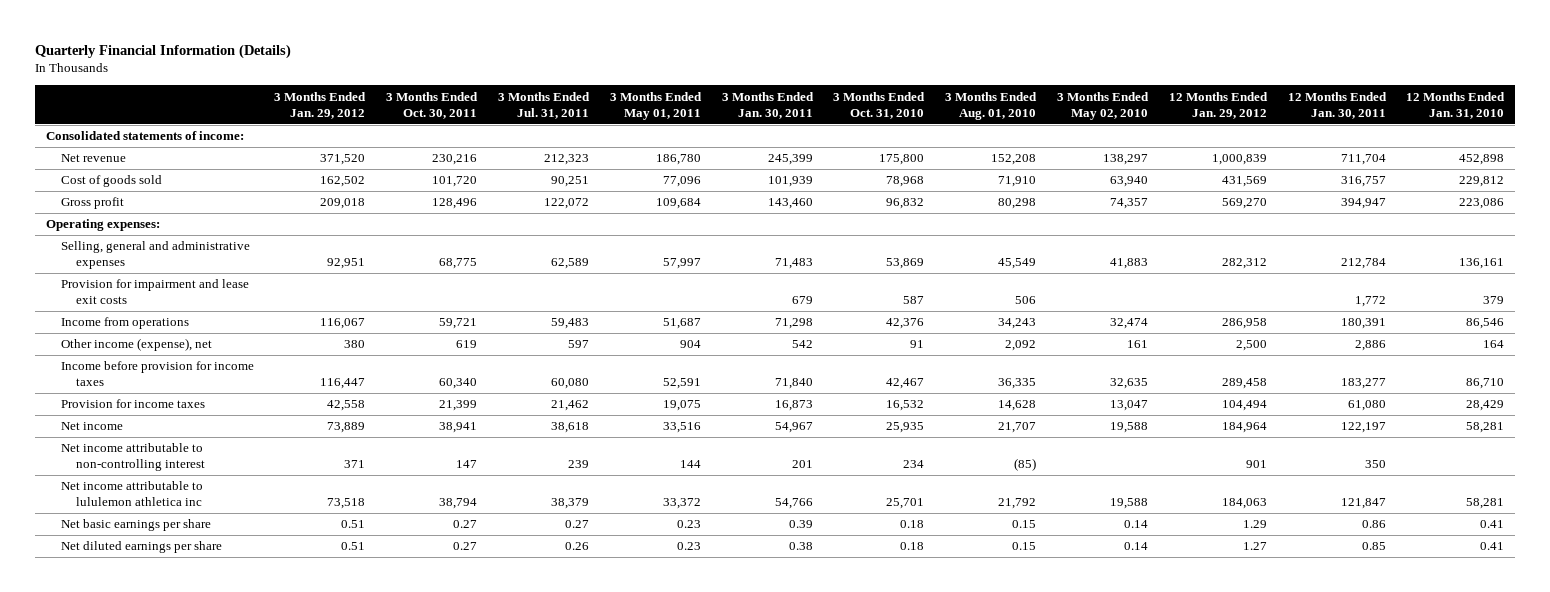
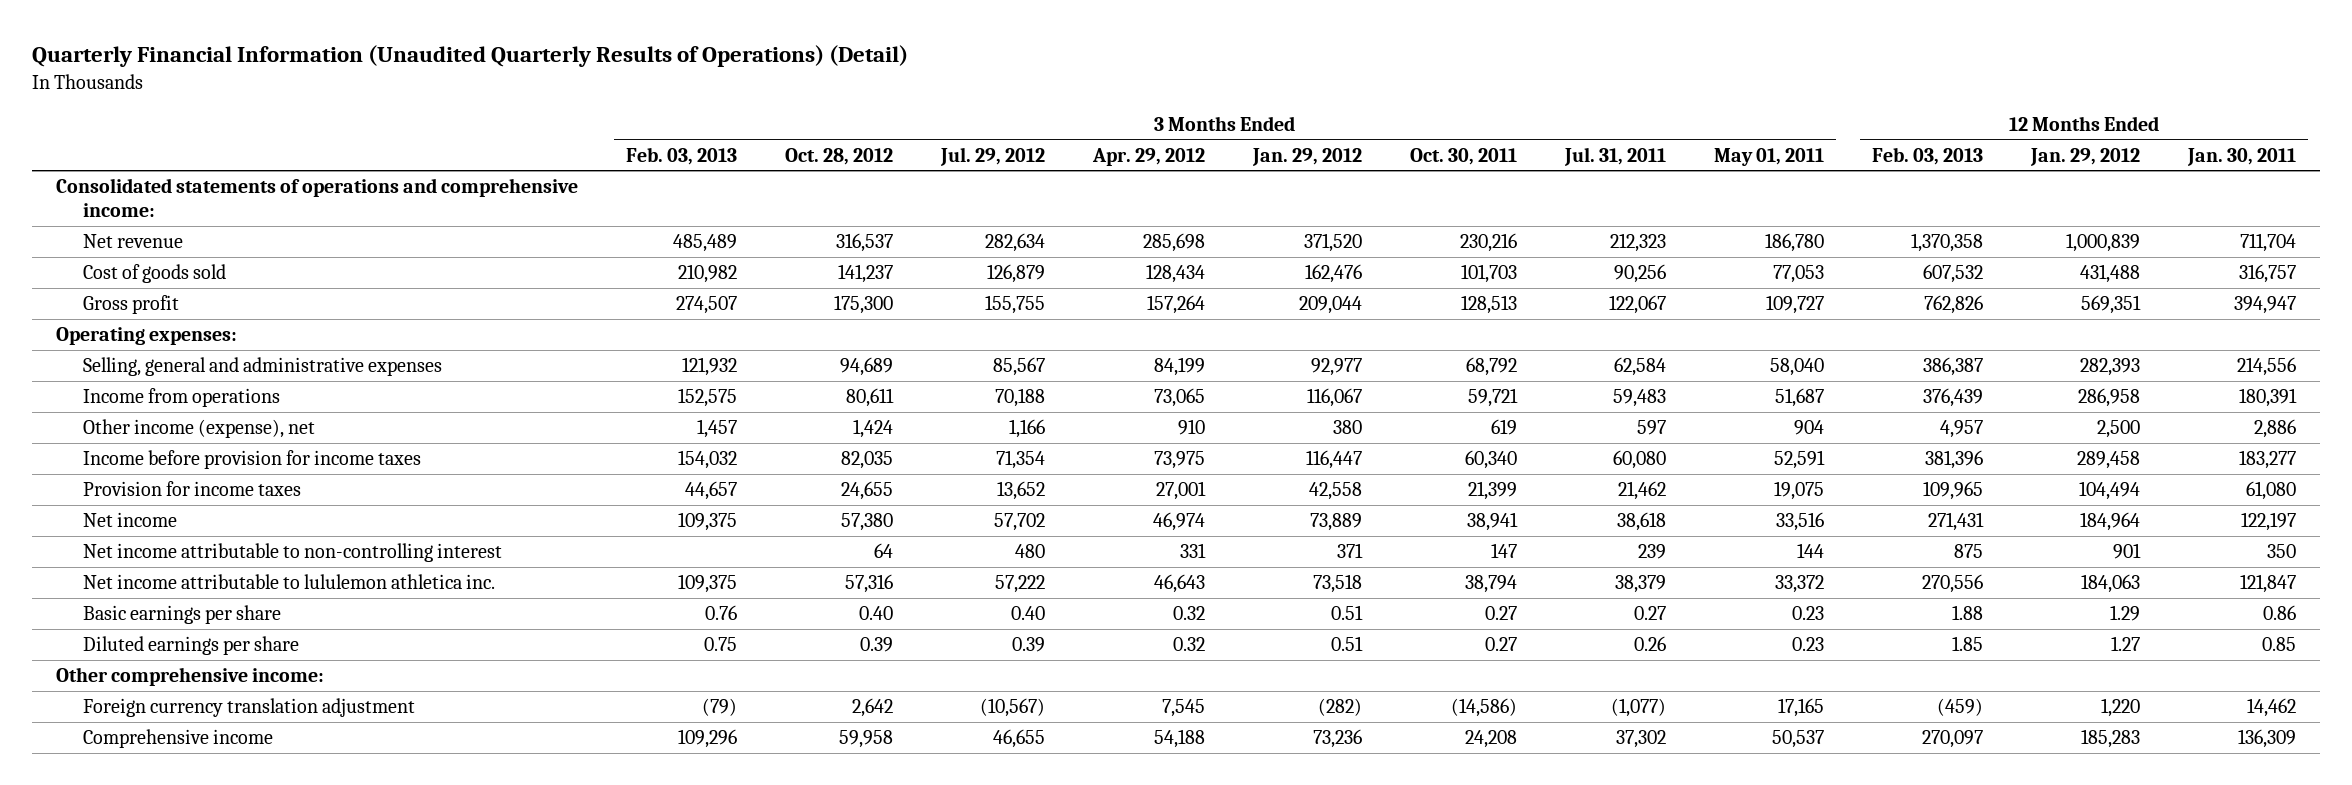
- Quarterly Financial Information (Details)
+ Quarterly Financial Information (Unaudited Quarterly Results of Operations) (Detail)
- | 3 Months Ended Jan. 29, 2012 | 3 Months Ended Oct. 30, 2011 | 3 Months Ended Jul. 31, 2011 | 3 Months Ended May 01, 2011 | 3 Months Ended Jan. 30, 2011 | 3 Months Ended Oct. 31, 2010 | 3 Months Ended Aug. 01, 2010 | 3 Months Ended May 02, 2010 | 12 Months Ended Jan. 29, 2012 | 12 Months Ended Jan. 30, 2011 | 12 Months Ended Jan. 31, 2010
+ | 3 Months Ended Feb. 03, 2013 | 3 Months Ended Oct. 28, 2012 | 3 Months Ended Jul. 29, 2012 | 3 Months Ended Apr. 29, 2012 | 3 Months Ended Jan. 29, 2012 | 3 Months Ended Oct. 30, 2011 | 3 Months Ended Jul. 31, 2011 | 3 Months Ended May 01, 2011 | 12 Months Ended Feb. 03, 2013 | 12 Months Ended Jan. 29, 2012 | 12 Months Ended Jan. 30, 2011
- Consolidated statements of income:
+ Consolidated statements of operations and comprehensive income:
- Cost of goods sold | 162,502 | 101,720 | 90,251 | 77,096 | 101,939 | 78,968 | 71,910 | 63,940 | 431,569 | 316,757 | 229,812
- Gross profit | 209,018 | 128,496 | 122,072 | 109,684 | 143,460 | 96,832 | 80,298 | 74,357 | 569,270 | 394,947 | 223,086
+ Cost of goods sold | 210,982 | 141,237 | 126,879 | 128,434 | 162,476 | 101,703 | 90,256 | 77,053 | 607,532 | 431,488 | 316,757
+ Gross profit | 274,507 | 175,300 | 155,755 | 157,264 | 209,044 | 128,513 | 122,067 | 109,727 | 762,826 | 569,351 | 394,947
- Selling, general and administrative expenses | 92,951 | 68,775 | 62,589 | 57,997 | 71,483 | 53,869 | 45,549 | 41,883 | 282,312 | 212,784 | 136,161
- Provision for impairment and lease exit costs | | | | | 679 | 587 | 506 | | | 1,772 | 379
+ Selling, general and administrative expenses | 121,932 | 94,689 | 85,567 | 84,199 | 92,977 | 68,792 | 62,584 | 58,040 | 386,387 | 282,393 | 214,556
- Net income attributable to lululemon athletica inc | 73,518 | 38,794 | 38,379 | 33,372 | 54,766 | 25,701 | 21,792 | 19,588 | 184,063 | 121,847 | 58,281
- Net basic earnings per share | 0.51 | 0.27 | 0.27 | 0.23 | 0.39 | 0.18 | 0.15 | 0.14 | 1.29 | 0.86 | 0.41
- Net diluted earnings per share | 0.51 | 0.27 | 0.26 | 0.23 | 0.38 | 0.18 | 0.15 | 0.14 | 1.27 | 0.85 | 0.41
+ Net income attributable to lululemon athletica inc. | 109,375 | 57,316 | 57,222 | 46,643 | 73,518 | 38,794 | 38,379 | 33,372 | 270,556 | 184,063 | 121,847
+ Basic earnings per share | 0.76 | 0.40 | 0.40 | 0.32 | 0.51 | 0.27 | 0.27 | 0.23 | 1.88 | 1.29 | 0.86
+ Diluted earnings per share | 0.75 | 0.39 | 0.39 | 0.32 | 0.51 | 0.27 | 0.26 | 0.23 | 1.85 | 1.27 | 0.85
+ Other comprehensive income:
+ Foreign currency translation adjustment | (79) | 2,642 | (10,567) | 7,545 | (282) | (14,586) | (1,077) | 17,165 | (459) | 1,220 | 14,462
+ Comprehensive income | 109,296 | 59,958 | 46,655 | 54,188 | 73,236 | 24,208 | 37,302 | 50,537 | 270,097 | 185,283 | 136,309

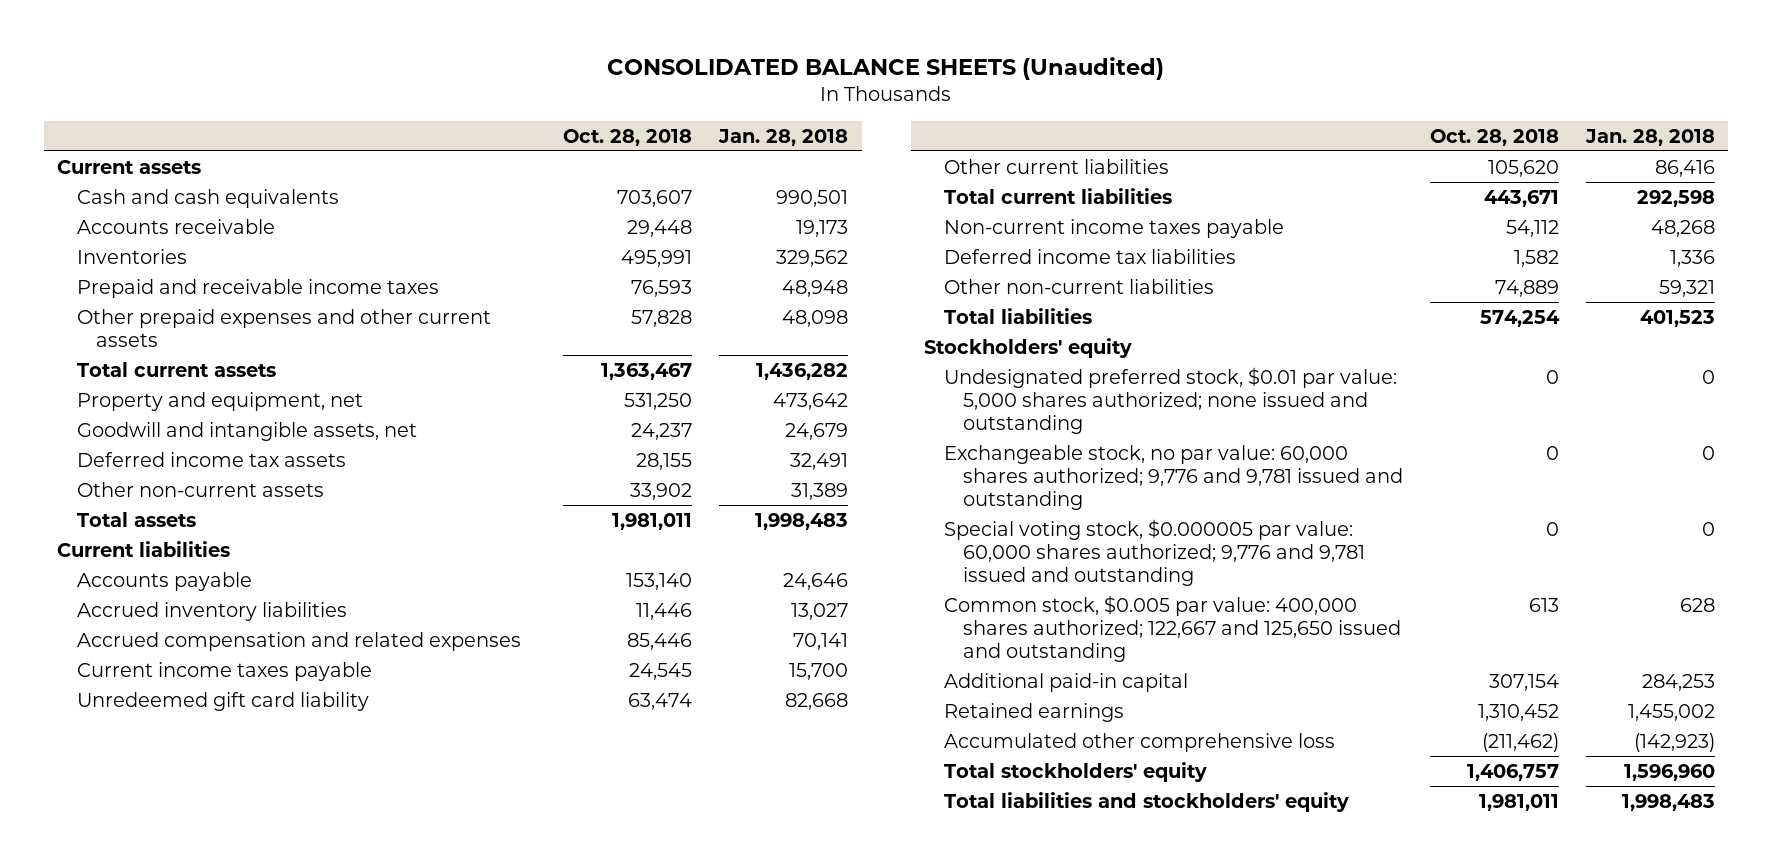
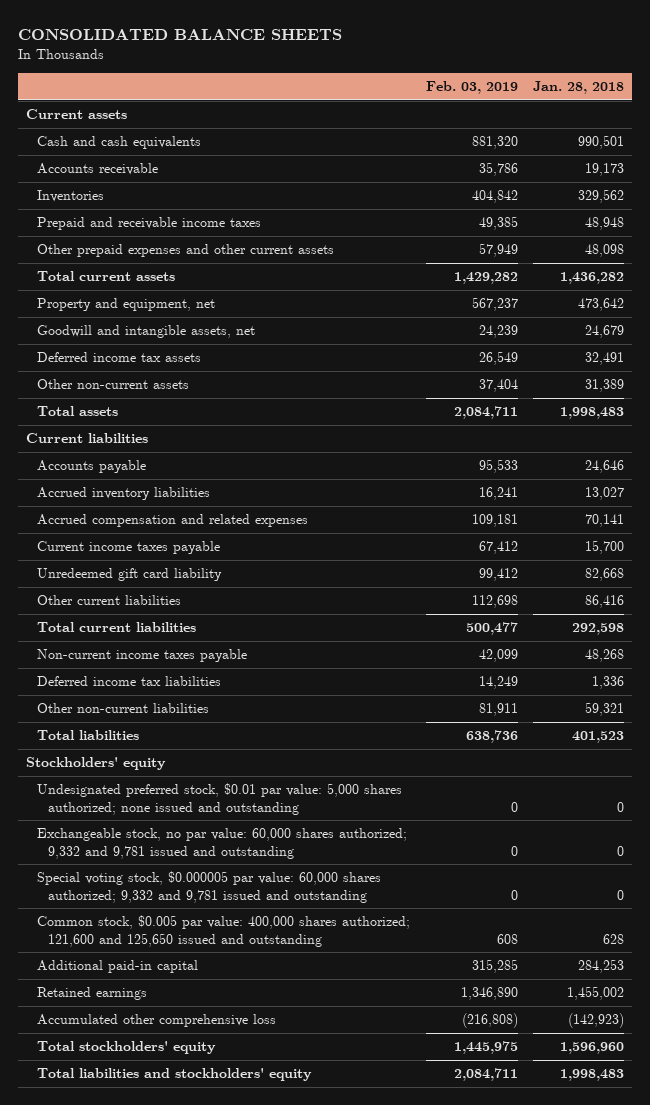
- CONSOLIDATED BALANCE SHEETS (Unaudited)
+ CONSOLIDATED BALANCE SHEETS
- | Oct. 28, 2018 | Jan. 28, 2018
+ | Feb. 03, 2019 | Jan. 28, 2018
- Exchangeable stock, no par value: 60,000 shares authorized; 9,776 and 9,781 issued and outstanding | 0 | 0
- Special voting stock, $0.000005 par value: 60,000 shares authorized; 9,776 and 9,781 issued and outstanding | 0 | 0
- Common stock, $0.005 par value: 400,000 shares authorized; 122,667 and 125,650 issued and outstanding | 613 | 628
+ Exchangeable stock, no par value: 60,000 shares authorized; 9,332 and 9,781 issued and outstanding | 0 | 0
+ Special voting stock, $0.000005 par value: 60,000 shares authorized; 9,332 and 9,781 issued and outstanding | 0 | 0
+ Common stock, $0.005 par value: 400,000 shares authorized; 121,600 and 125,650 issued and outstanding | 608 | 628

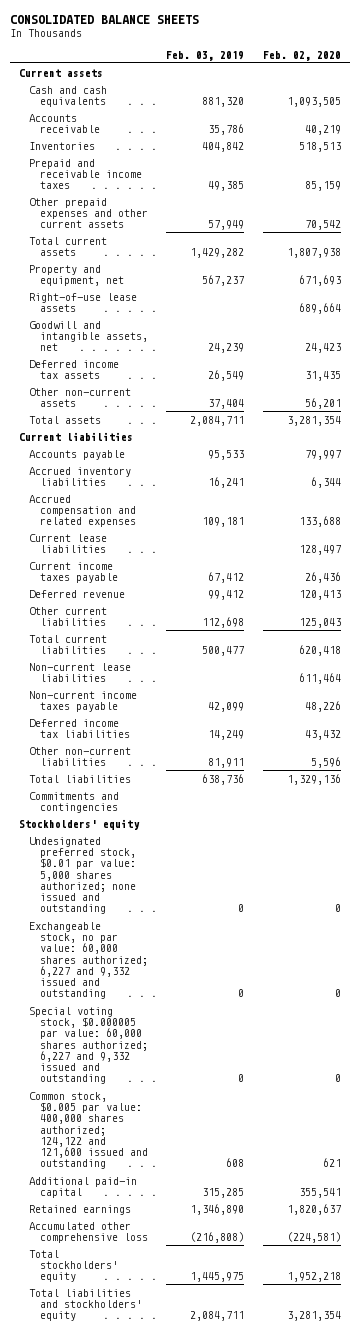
- | Feb. 03, 2019 | Jan. 28, 2018
+ | Feb. 03, 2019 | Feb. 02, 2020
+ Right-of-use lease assets | | 689,664
+ Current lease liabilities | | 128,497
- Unredeemed gift card liability | 99,412 | 82,668
+ Deferred revenue | 99,412 | 120,413
+ Non-current lease liabilities | | 611,464
+ Commitments and contingencies
- Exchangeable stock, no par value: 60,000 shares authorized; 9,332 and 9,781 issued and outstanding | 0 | 0
- Special voting stock, $0.000005 par value: 60,000 shares authorized; 9,332 and 9,781 issued and outstanding | 0 | 0
- Common stock, $0.005 par value: 400,000 shares authorized; 121,600 and 125,650 issued and outstanding | 608 | 628
+ Exchangeable stock, no par value: 60,000 shares authorized; 6,227 and 9,332 issued and outstanding | 0 | 0
+ Special voting stock, $0.000005 par value: 60,000 shares authorized; 6,227 and 9,332 issued and outstanding | 0 | 0
+ Common stock, $0.005 par value: 400,000 shares authorized; 124,122 and 121,600 issued and outstanding | 608 | 621

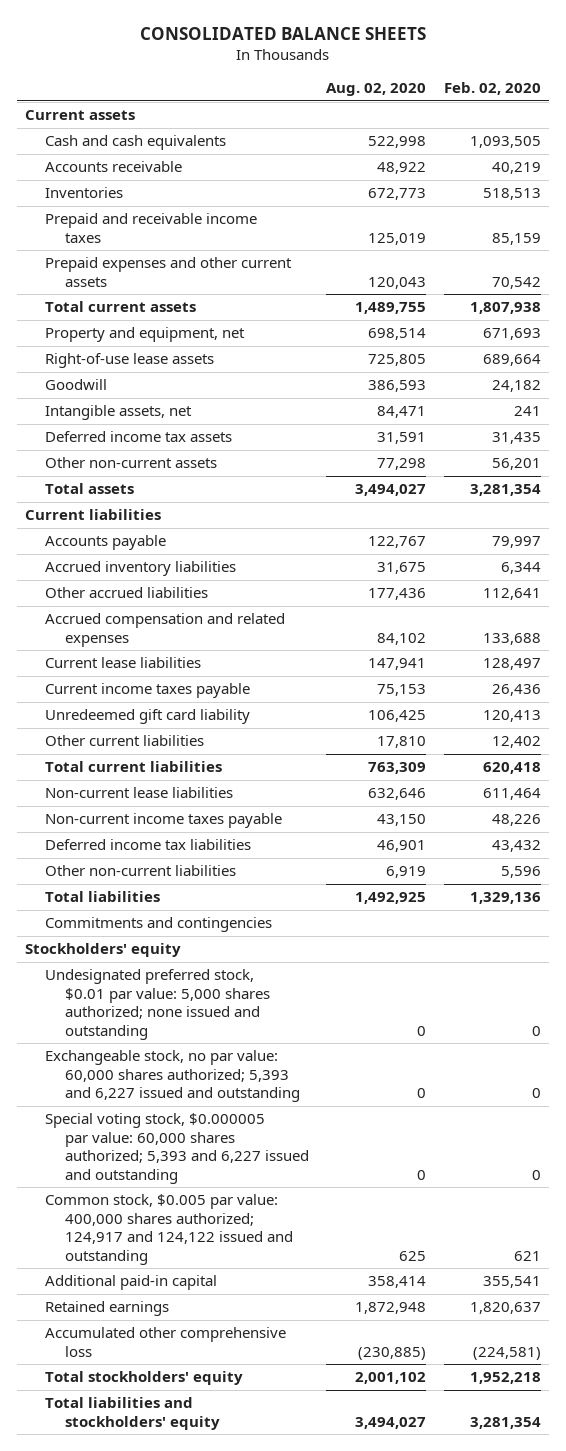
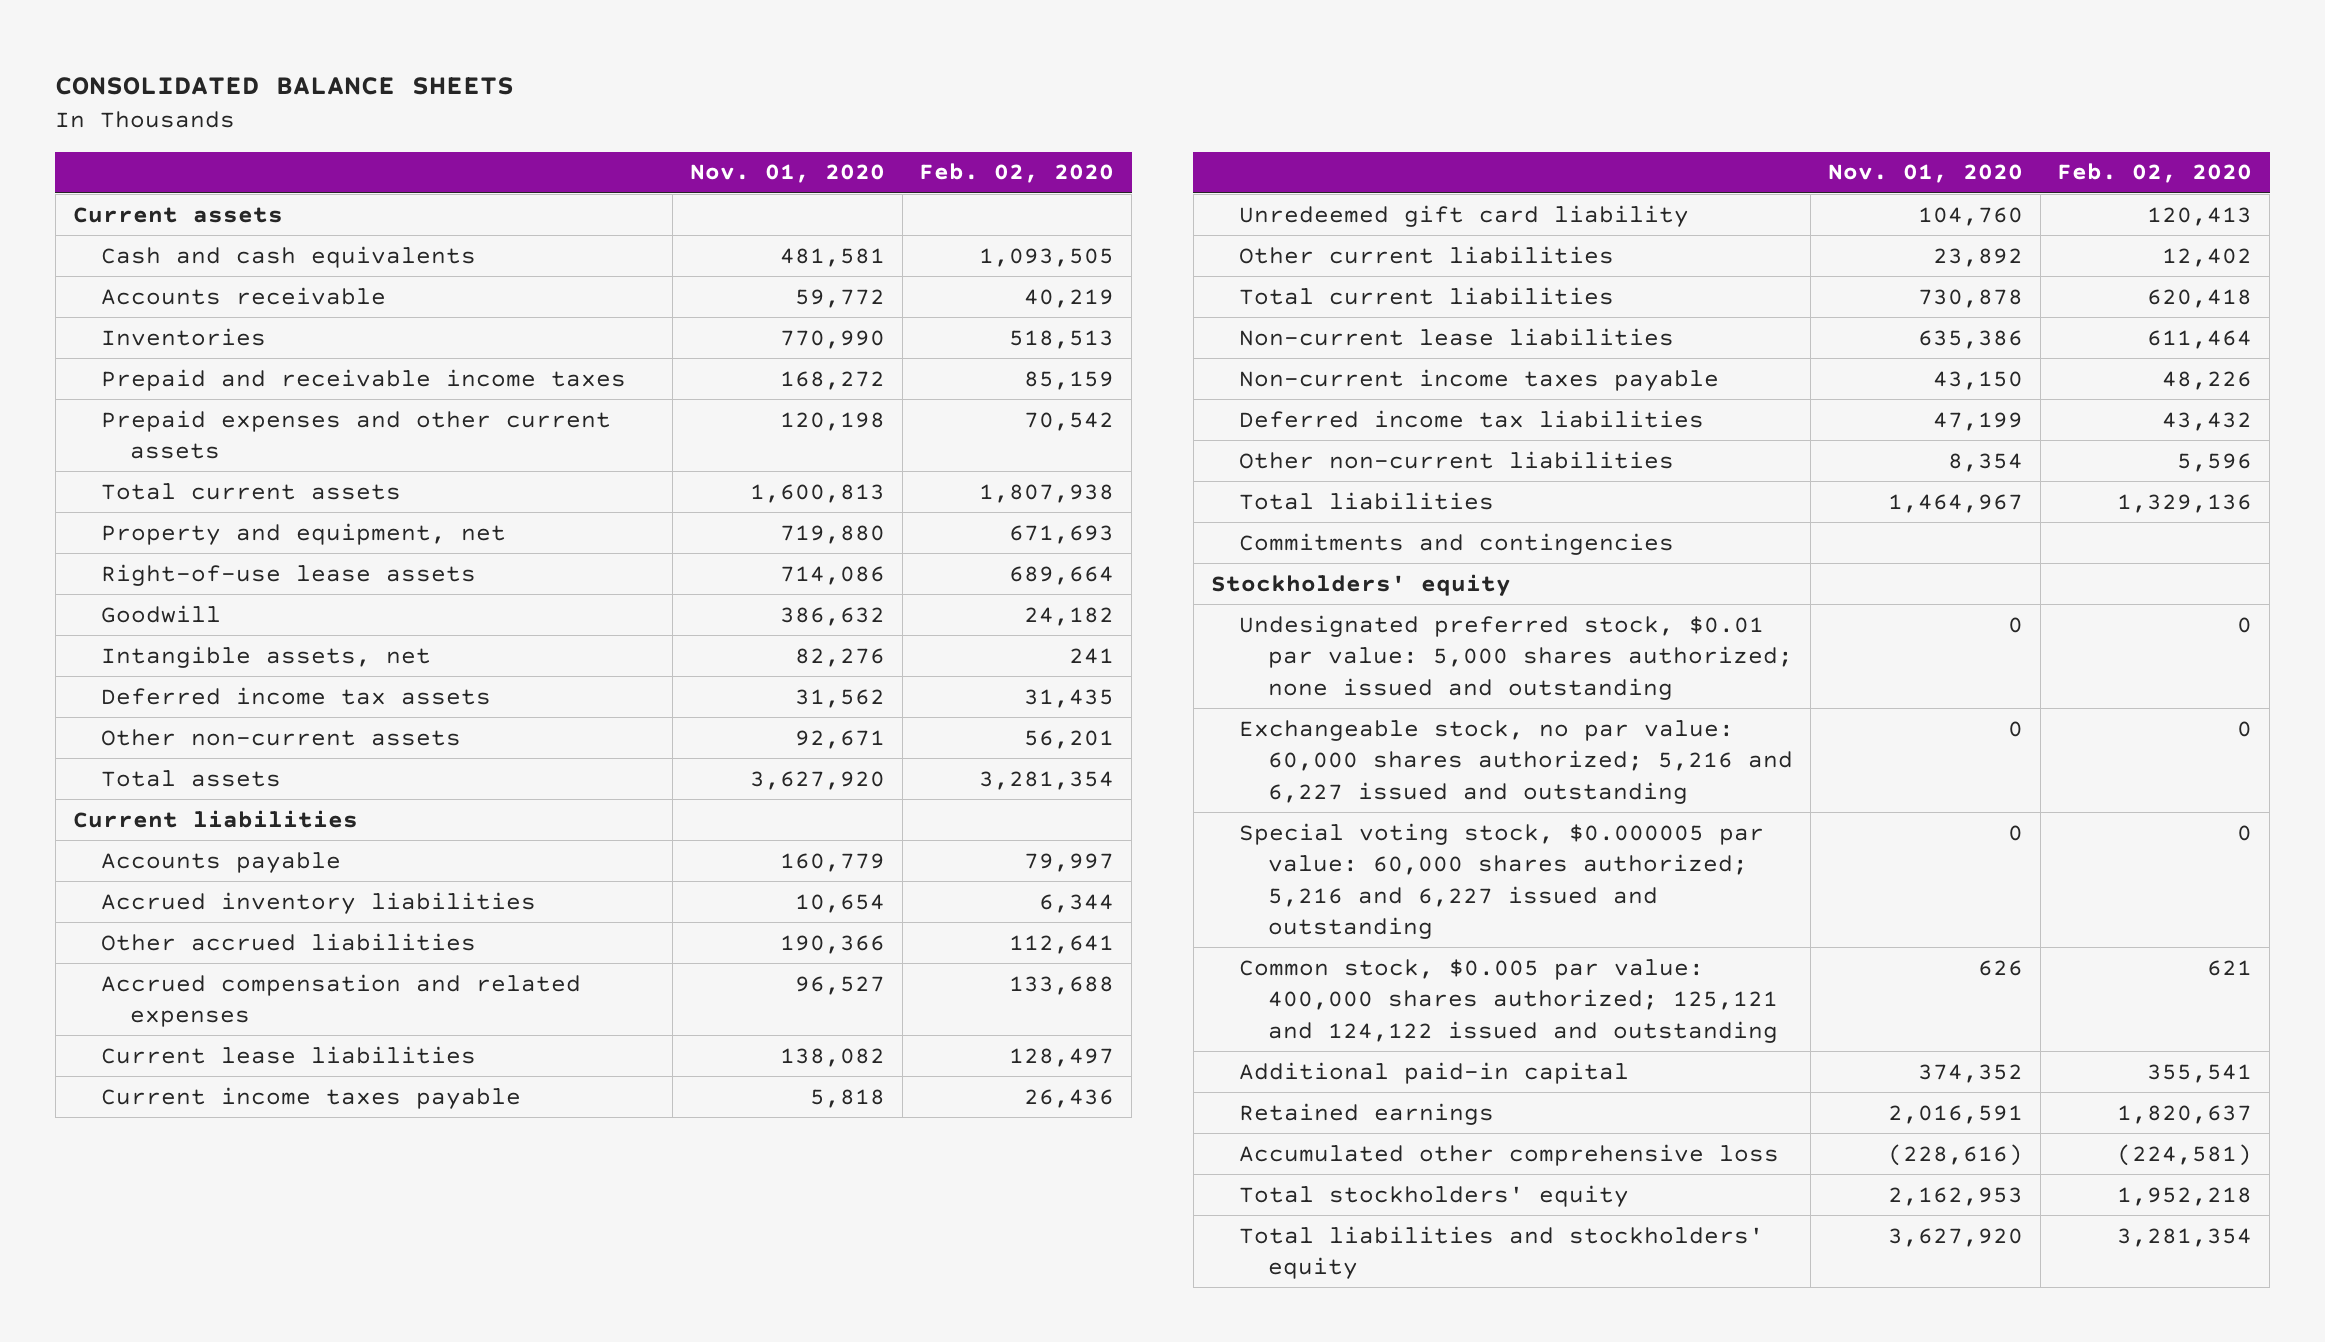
- | Aug. 02, 2020 | Feb. 02, 2020
+ | Nov. 01, 2020 | Feb. 02, 2020
- Exchangeable stock, no par value: 60,000 shares authorized; 5,393 and 6,227 issued and outstanding | 0 | 0
- Special voting stock, $0.000005 par value: 60,000 shares authorized; 5,393 and 6,227 issued and outstanding | 0 | 0
- Common stock, $0.005 par value: 400,000 shares authorized; 124,917 and 124,122 issued and outstanding | 625 | 621
+ Exchangeable stock, no par value: 60,000 shares authorized; 5,216 and 6,227 issued and outstanding | 0 | 0
+ Special voting stock, $0.000005 par value: 60,000 shares authorized; 5,216 and 6,227 issued and outstanding | 0 | 0
+ Common stock, $0.005 par value: 400,000 shares authorized; 125,121 and 124,122 issued and outstanding | 626 | 621

